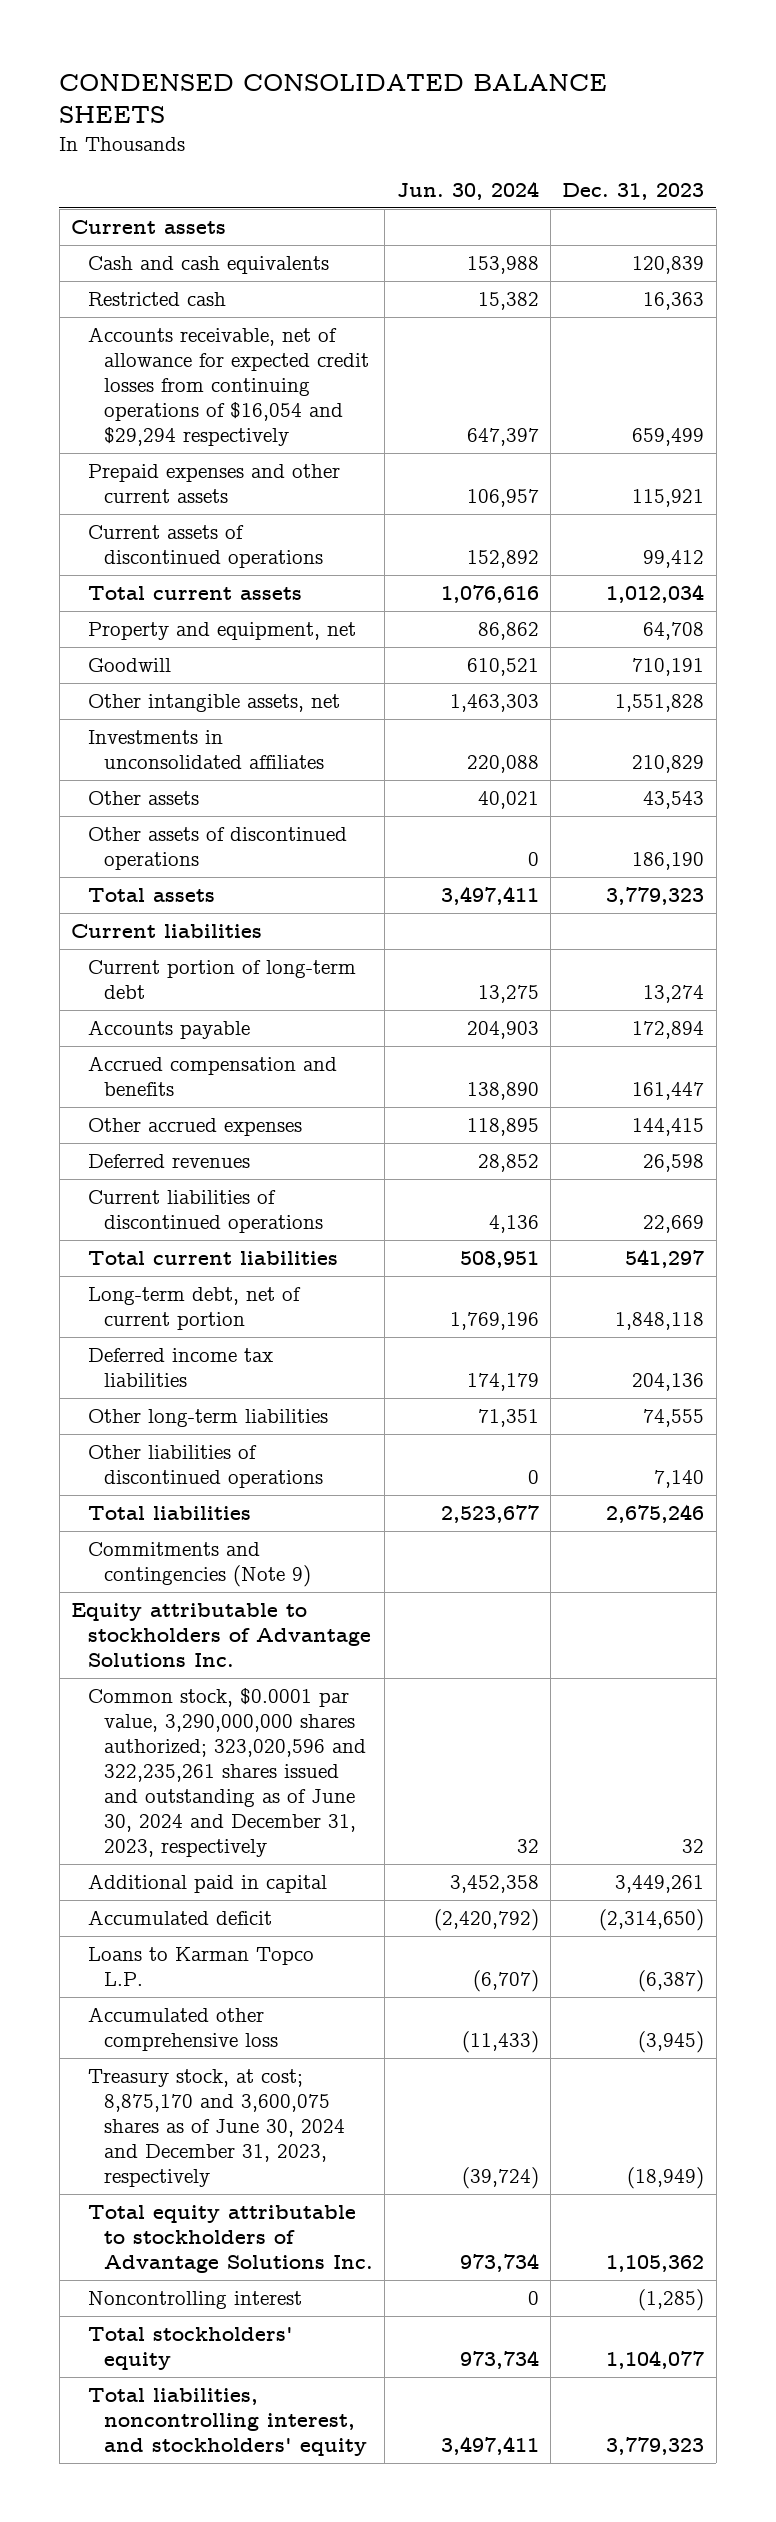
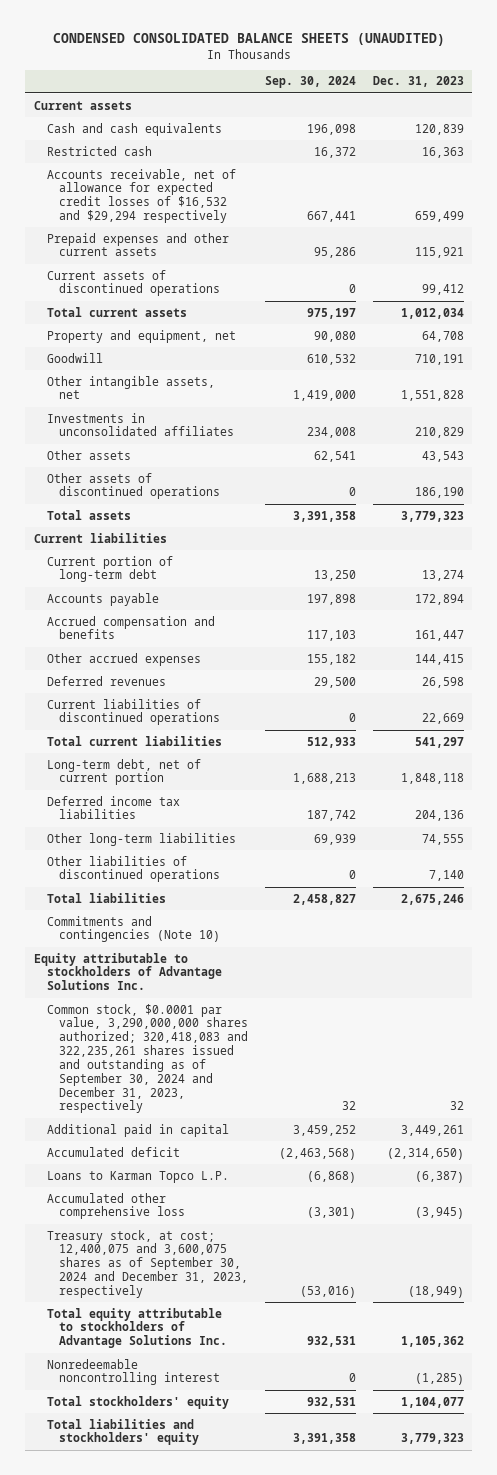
- CONDENSED CONSOLIDATED BALANCE SHEETS
+ CONDENSED CONSOLIDATED BALANCE SHEETS (UNAUDITED)
- | Jun. 30, 2024 | Dec. 31, 2023
+ | Sep. 30, 2024 | Dec. 31, 2023
- Accounts receivable, net of allowance for expected credit losses from continuing operations of $16,054 and $29,294 respectively | 647,397 | 659,499
+ Accounts receivable, net of allowance for expected credit losses of $16,532 and $29,294 respectively | 667,441 | 659,499
- Commitments and contingencies (Note 9)
+ Commitments and contingencies (Note 10)
- Common stock, $0.0001 par value, 3,290,000,000 shares authorized; 323,020,596 and 322,235,261 shares issued and outstanding as of June 30, 2024 and December 31, 2023, respectively | 32 | 32
+ Common stock, $0.0001 par value, 3,290,000,000 shares authorized; 320,418,083 and 322,235,261 shares issued and outstanding as of September 30, 2024 and December 31, 2023, respectively | 32 | 32
- Treasury stock, at cost; 8,875,170 and 3,600,075 shares as of June 30, 2024 and December 31, 2023, respectively | (39,724) | (18,949)
+ Treasury stock, at cost; 12,400,075 and 3,600,075 shares as of September 30, 2024 and December 31, 2023, respectively | (53,016) | (18,949)
- Noncontrolling interest | 0 | (1,285)
+ Nonredeemable noncontrolling interest | 0 | (1,285)
- Total liabilities, noncontrolling interest, and stockholders' equity | 3,497,411 | 3,779,323
+ Total liabilities and stockholders' equity | 3,391,358 | 3,779,323

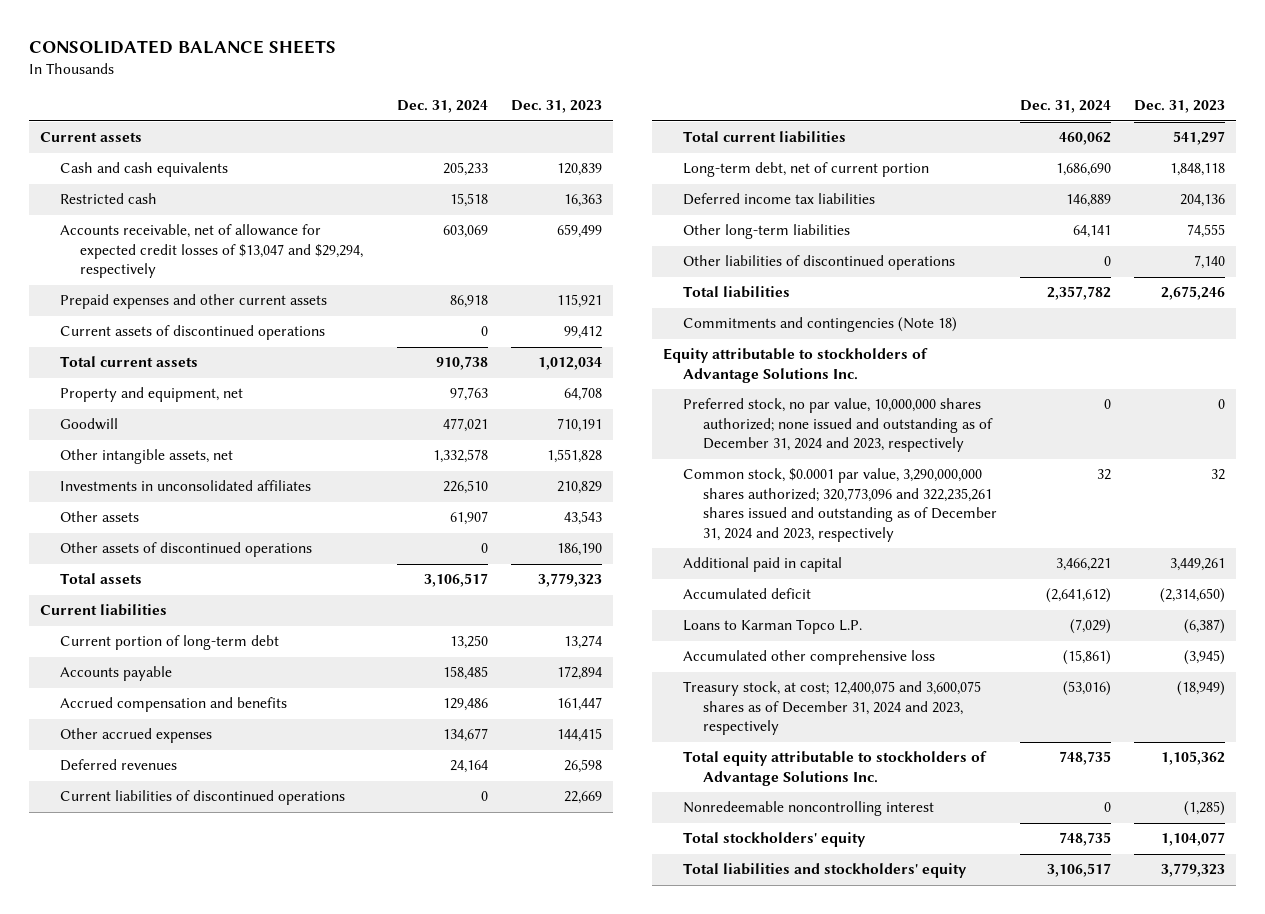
- CONDENSED CONSOLIDATED BALANCE SHEETS (UNAUDITED)
+ CONSOLIDATED BALANCE SHEETS
- | Sep. 30, 2024 | Dec. 31, 2023
+ | Dec. 31, 2024 | Dec. 31, 2023
- Accounts receivable, net of allowance for expected credit losses of $16,532 and $29,294 respectively | 667,441 | 659,499
+ Accounts receivable, net of allowance for expected credit losses of $13,047 and $29,294, respectively | 603,069 | 659,499
- Commitments and contingencies (Note 10)
+ Commitments and contingencies (Note 18)
- Common stock, $0.0001 par value, 3,290,000,000 shares authorized; 320,418,083 and 322,235,261 shares issued and outstanding as of September 30, 2024 and December 31, 2023, respectively | 32 | 32
+ Preferred stock, no par value, 10,000,000 shares authorized; none issued and outstanding as of December 31, 2024 and 2023, respectively | 0 | 0
+ Common stock, $0.0001 par value, 3,290,000,000 shares authorized; 320,773,096 and 322,235,261 shares issued and outstanding as of December 31, 2024 and 2023, respectively | 32 | 32
- Treasury stock, at cost; 12,400,075 and 3,600,075 shares as of September 30, 2024 and December 31, 2023, respectively | (53,016) | (18,949)
+ Treasury stock, at cost; 12,400,075 and 3,600,075 shares as of December 31, 2024 and 2023, respectively | (53,016) | (18,949)

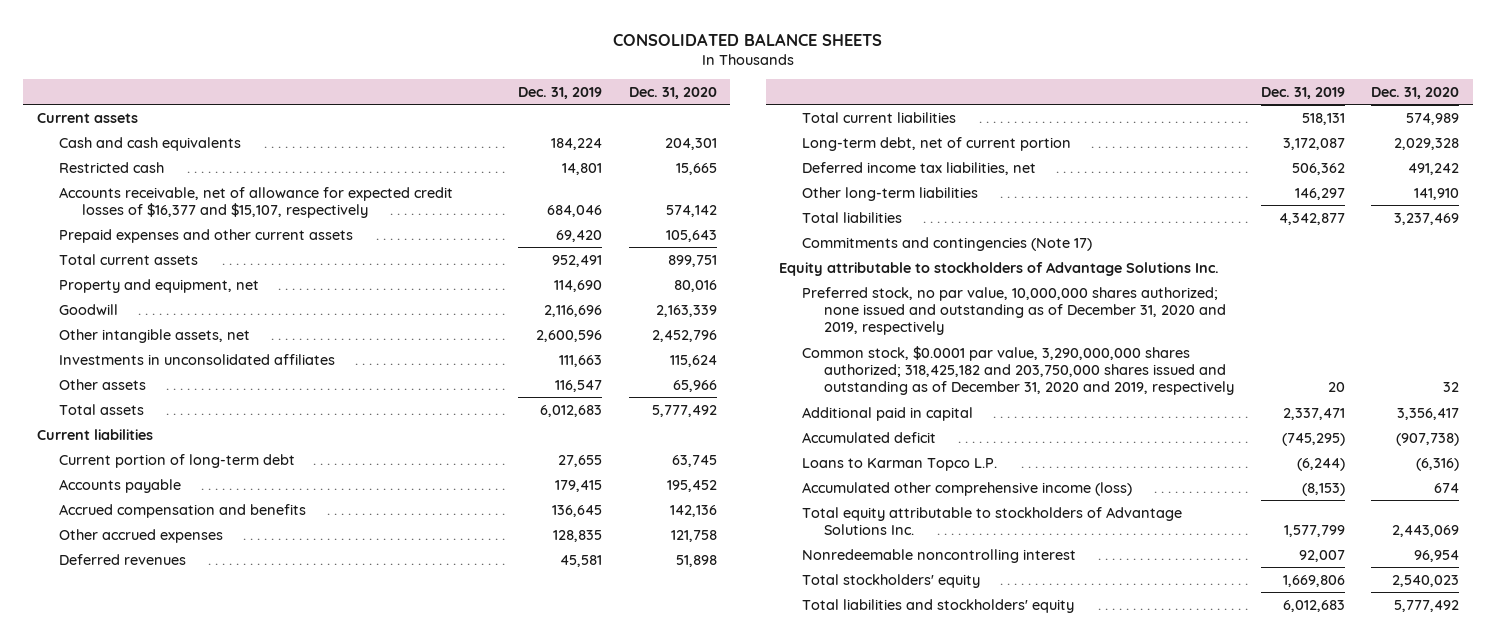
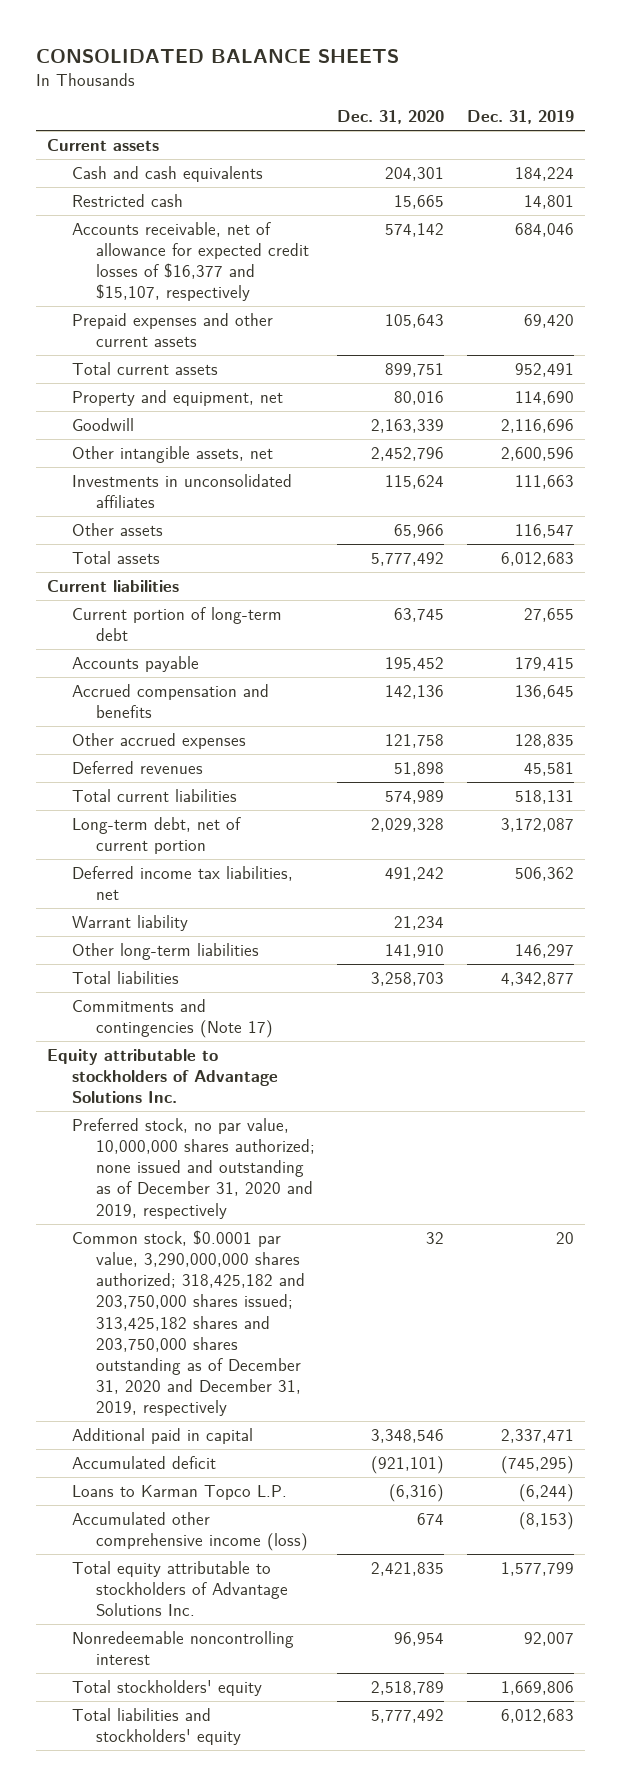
- | Dec. 31, 2019 | Dec. 31, 2020
+ | Dec. 31, 2020 | Dec. 31, 2019
+ Warrant liability | 21,234 |
- Total liabilities | 4,342,877 | 3,237,469
+ Total liabilities | 3,258,703 | 4,342,877
- Common stock, $0.0001 par value, 3,290,000,000 shares authorized; 318,425,182 and 203,750,000 shares issued and outstanding as of December 31, 2020 and 2019, respectively | 20 | 32
- Additional paid in capital | 2,337,471 | 3,356,417
- Accumulated deficit | (745,295) | (907,738)
+ Common stock, $0.0001 par value, 3,290,000,000 shares authorized; 318,425,182 and 203,750,000 shares issued; 313,425,182 shares and 203,750,000 shares outstanding as of December 31, 2020 and December 31, 2019, respectively | 32 | 20
+ Additional paid in capital | 3,348,546 | 2,337,471
+ Accumulated deficit | (921,101) | (745,295)
- Total equity attributable to stockholders of Advantage Solutions Inc. | 1,577,799 | 2,443,069
+ Total equity attributable to stockholders of Advantage Solutions Inc. | 2,421,835 | 1,577,799
- Total stockholders' equity | 1,669,806 | 2,540,023
+ Total stockholders' equity | 2,518,789 | 1,669,806

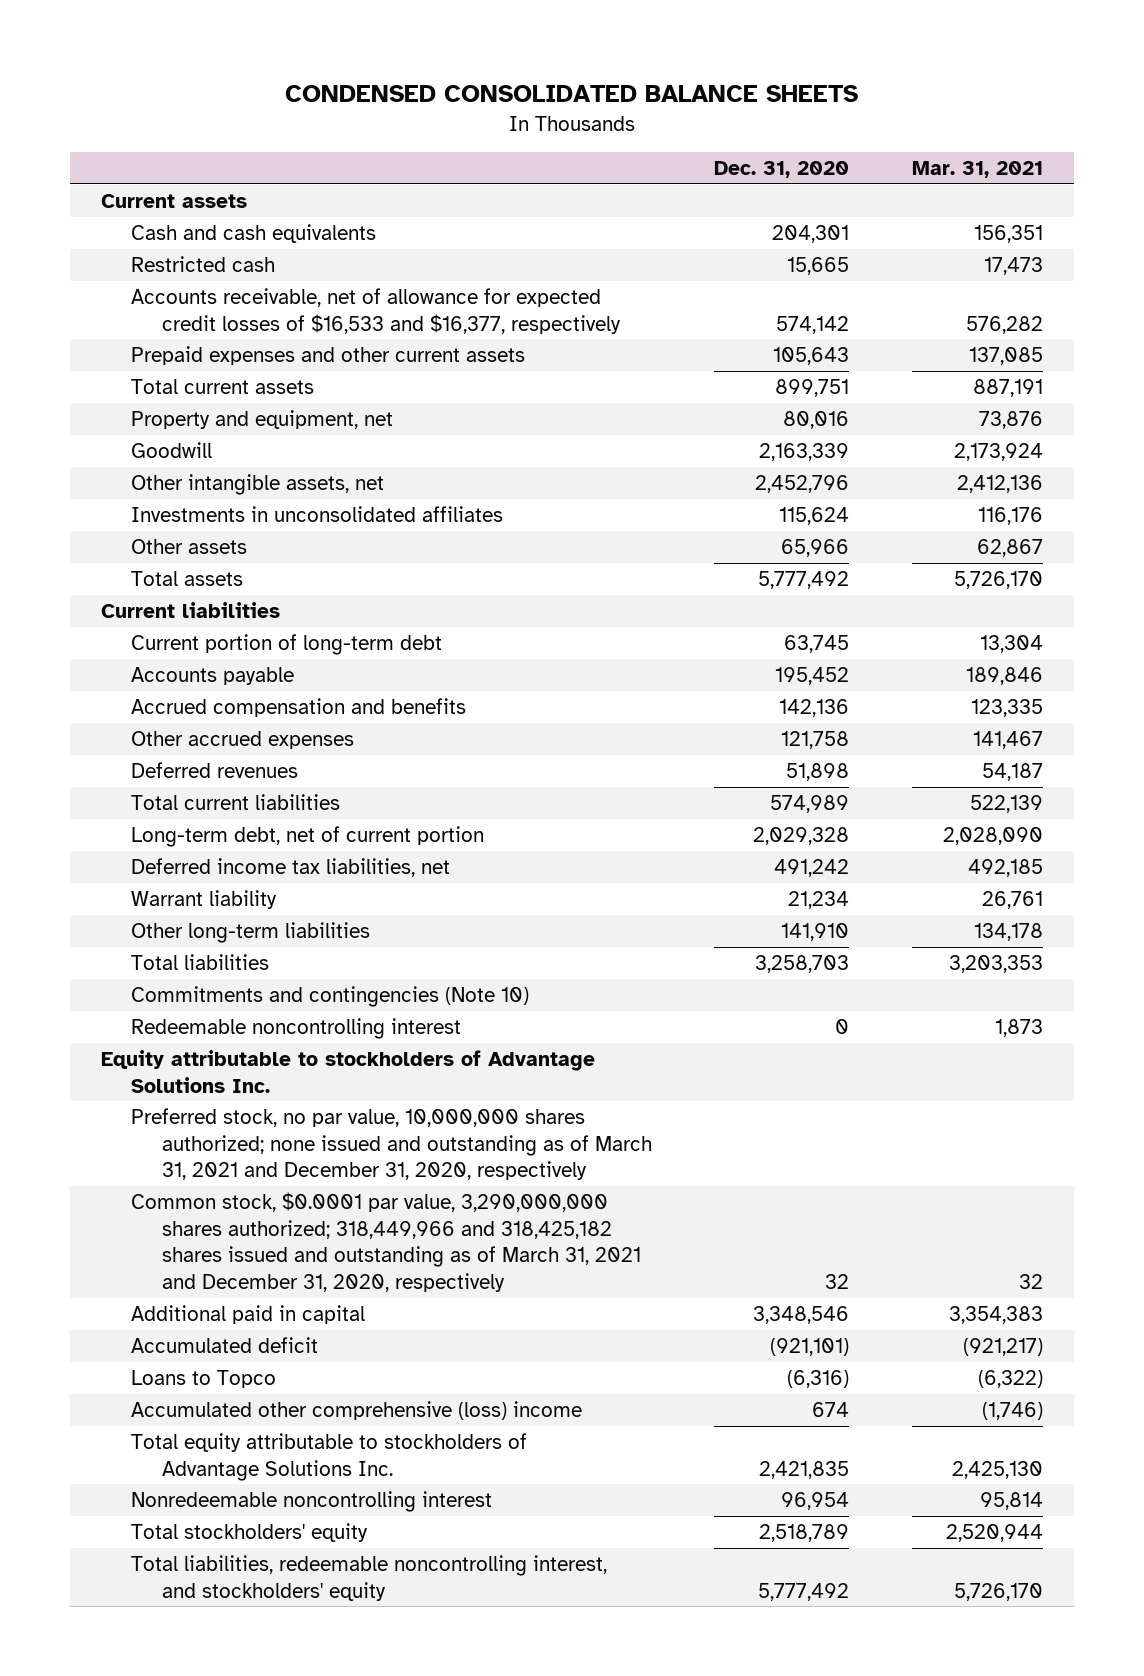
- CONSOLIDATED BALANCE SHEETS
+ CONDENSED CONSOLIDATED BALANCE SHEETS
- | Dec. 31, 2020 | Dec. 31, 2019
+ | Dec. 31, 2020 | Mar. 31, 2021
- Accounts receivable, net of allowance for expected credit losses of $16,377 and $15,107, respectively | 574,142 | 684,046
+ Accounts receivable, net of allowance for expected credit losses of $16,533 and $16,377, respectively | 574,142 | 576,282
- Commitments and contingencies (Note 17)
+ Commitments and contingencies (Note 10)
+ Redeemable noncontrolling interest | 0 | 1,873
- Preferred stock, no par value, 10,000,000 shares authorized; none issued and outstanding as of December 31, 2020 and 2019, respectively
- Common stock, $0.0001 par value, 3,290,000,000 shares authorized; 318,425,182 and 203,750,000 shares issued; 313,425,182 shares and 203,750,000 shares outstanding as of December 31, 2020 and December 31, 2019, respectively | 32 | 20
+ Preferred stock, no par value, 10,000,000 shares authorized; none issued and outstanding as of March 31, 2021 and December 31, 2020, respectively
+ Common stock, $0.0001 par value, 3,290,000,000 shares authorized; 318,449,966 and 318,425,182 shares issued and outstanding as of March 31, 2021 and December 31, 2020, respectively | 32 | 32
- Loans to Karman Topco L.P. | (6,316) | (6,244)
- Accumulated other comprehensive income (loss) | 674 | (8,153)
+ Loans to Topco | (6,316) | (6,322)
+ Accumulated other comprehensive (loss) income | 674 | (1,746)
- Total liabilities and stockholders' equity | 5,777,492 | 6,012,683
+ Total liabilities, redeemable noncontrolling interest, and stockholders' equity | 5,777,492 | 5,726,170

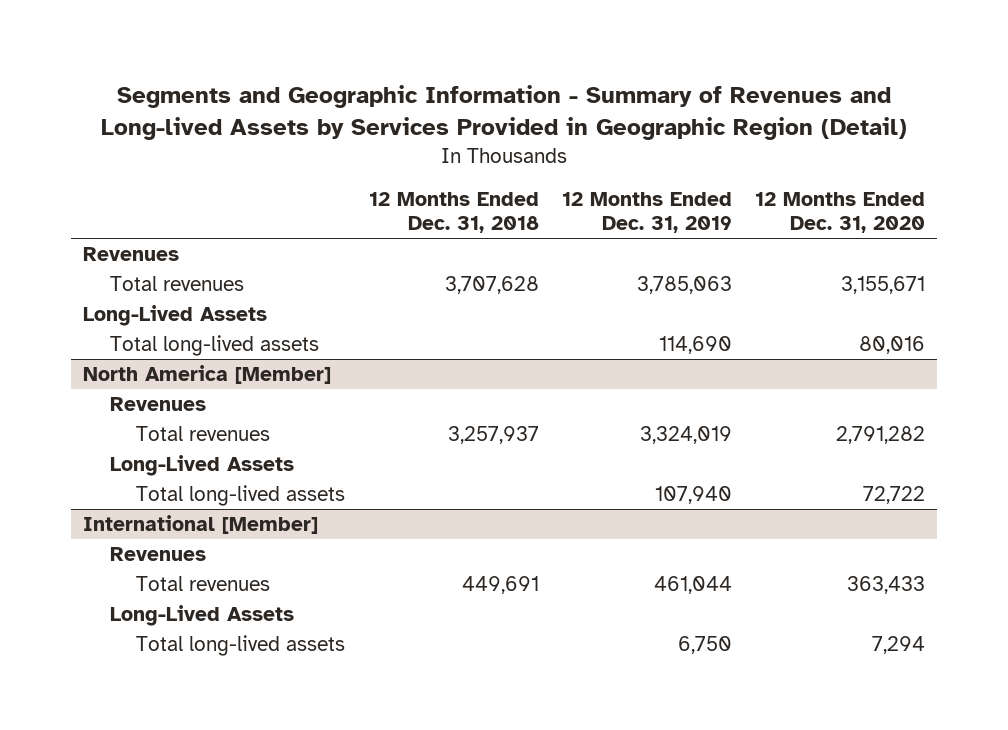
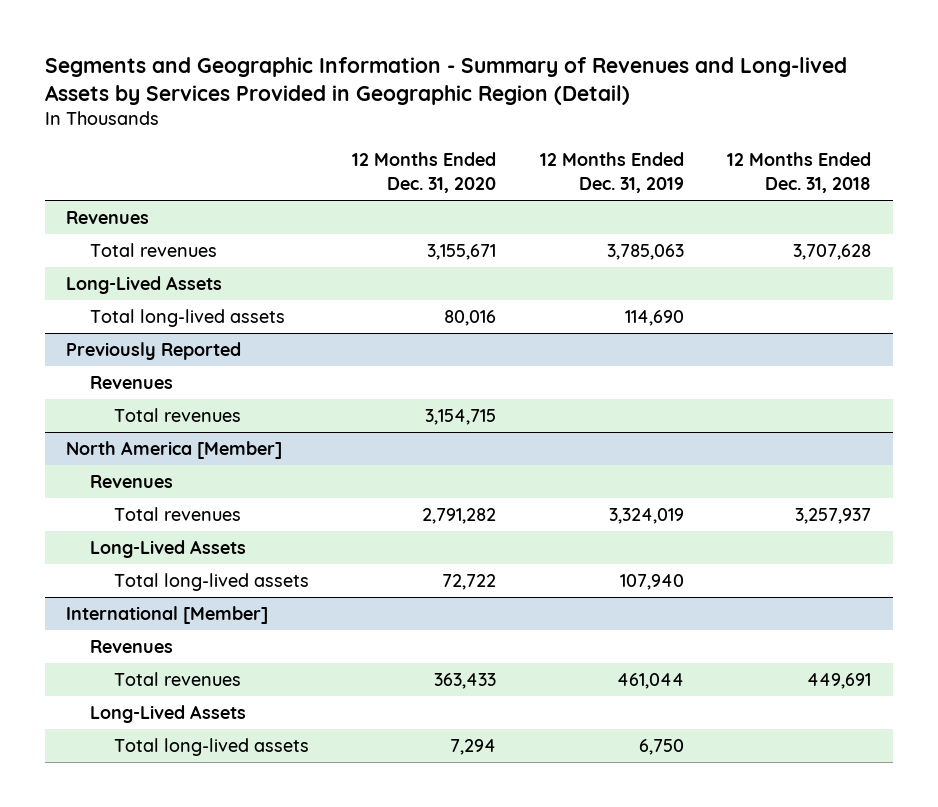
- | 12 Months Ended Dec. 31, 2018 | 12 Months Ended Dec. 31, 2019 | 12 Months Ended Dec. 31, 2020
+ | 12 Months Ended Dec. 31, 2020 | 12 Months Ended Dec. 31, 2019 | 12 Months Ended Dec. 31, 2018
+ Previously Reported
+ Revenues
+ Total revenues | 3,154,715 | |

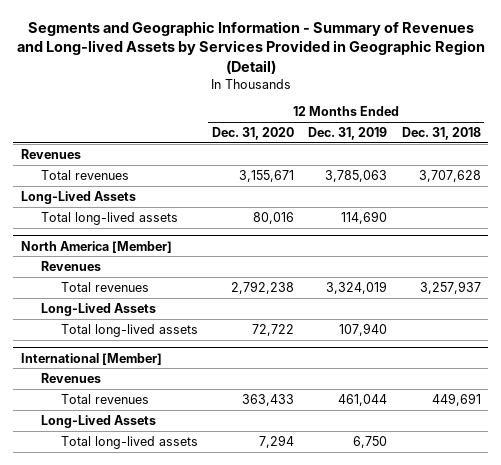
- Previously Reported
- Revenues
- Total revenues | 3,154,715 | |
@ North America [Member]
- Total revenues | 2,791,282 | 3,324,019 | 3,257,937
+ Total revenues | 2,792,238 | 3,324,019 | 3,257,937

